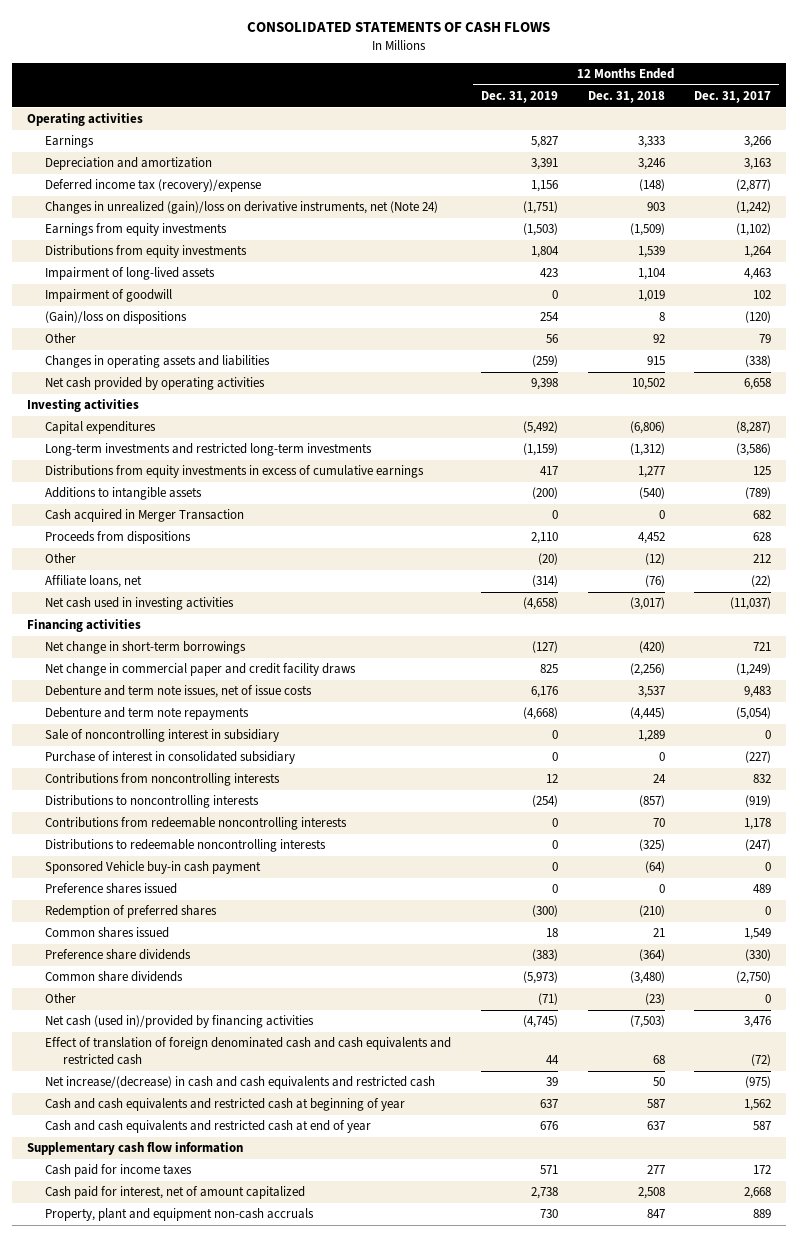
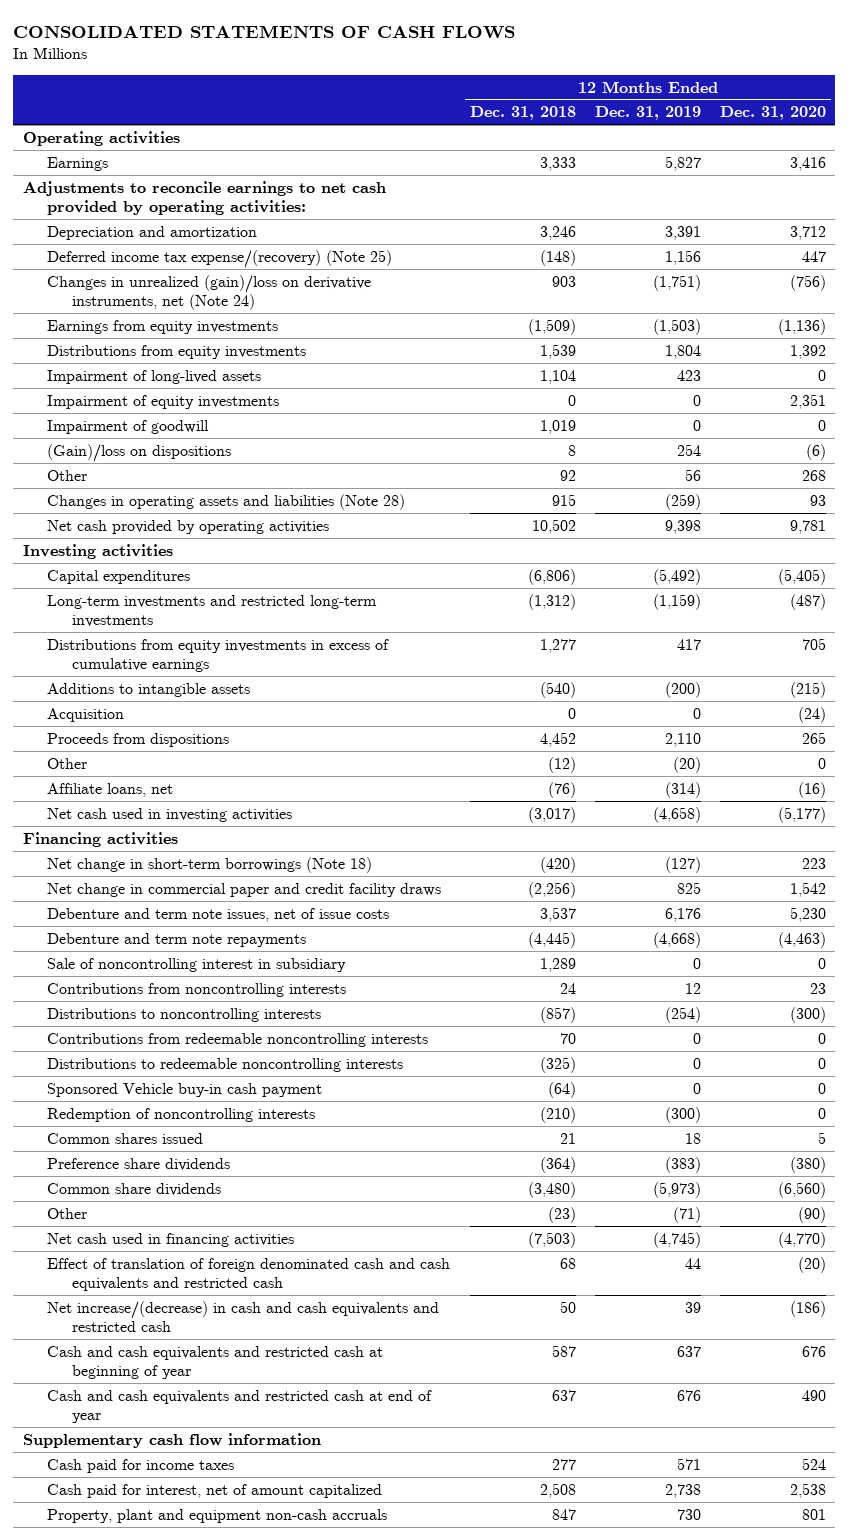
- | 12 Months Ended Dec. 31, 2019 | 12 Months Ended Dec. 31, 2018 | 12 Months Ended Dec. 31, 2017
+ | 12 Months Ended Dec. 31, 2018 | 12 Months Ended Dec. 31, 2019 | 12 Months Ended Dec. 31, 2020
+ Adjustments to reconcile earnings to net cash provided by operating activities:
- Deferred income tax (recovery)/expense | 1,156 | (148) | (2,877)
+ Deferred income tax expense/(recovery) (Note 25) | (148) | 1,156 | 447
+ Impairment of equity investments | 0 | 0 | 2,351
- Changes in operating assets and liabilities | (259) | 915 | (338)
+ Changes in operating assets and liabilities (Note 28) | 915 | (259) | 93
- Cash acquired in Merger Transaction | 0 | 0 | 682
+ Acquisition | 0 | 0 | (24)
- Net change in short-term borrowings | (127) | (420) | 721
+ Net change in short-term borrowings (Note 18) | (420) | (127) | 223
- Purchase of interest in consolidated subsidiary | 0 | 0 | (227)
- Preference shares issued | 0 | 0 | 489
- Redemption of preferred shares | (300) | (210) | 0
+ Redemption of noncontrolling interests | (210) | (300) | 0
- Net cash (used in)/provided by financing activities | (4,745) | (7,503) | 3,476
+ Net cash used in financing activities | (7,503) | (4,745) | (4,770)

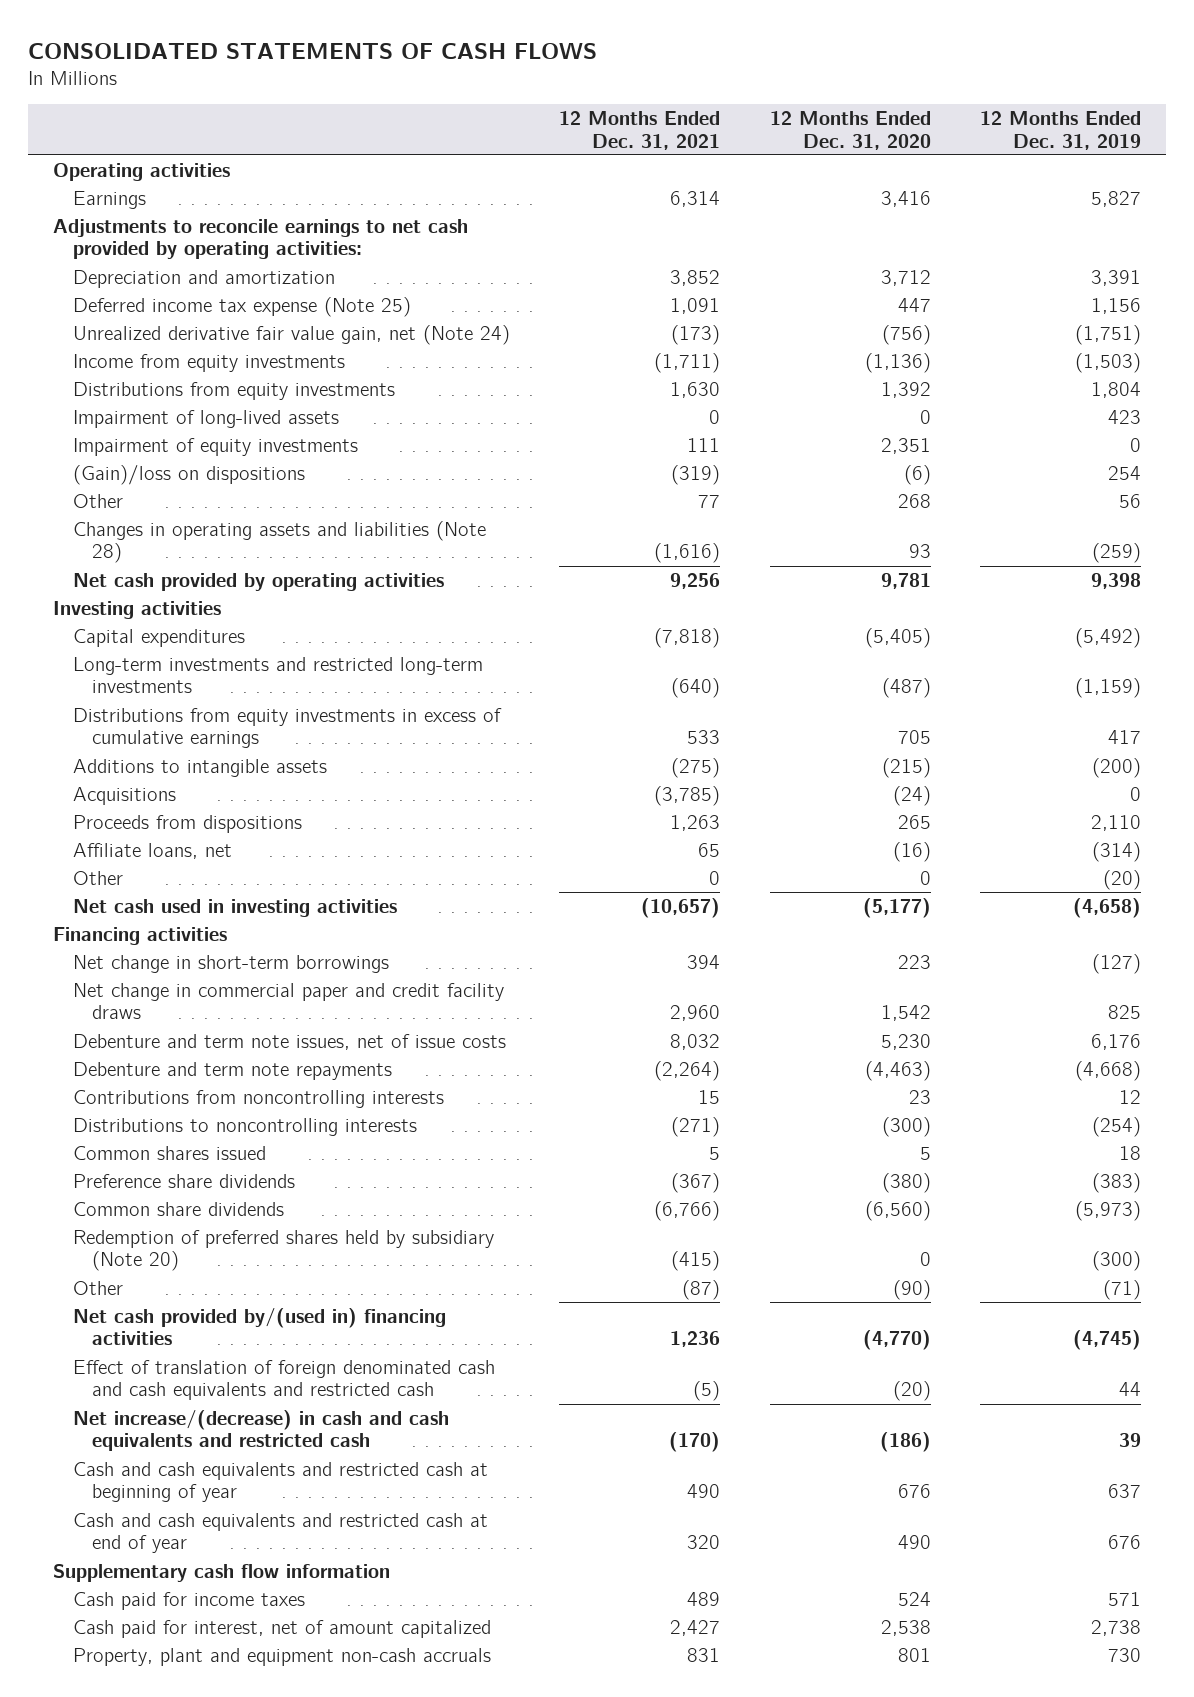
- | 12 Months Ended Dec. 31, 2018 | 12 Months Ended Dec. 31, 2019 | 12 Months Ended Dec. 31, 2020
+ | 12 Months Ended Dec. 31, 2021 | 12 Months Ended Dec. 31, 2020 | 12 Months Ended Dec. 31, 2019
- Deferred income tax expense/(recovery) (Note 25) | (148) | 1,156 | 447
- Changes in unrealized (gain)/loss on derivative instruments, net (Note 24) | 903 | (1,751) | (756)
- Earnings from equity investments | (1,509) | (1,503) | (1,136)
+ Deferred income tax expense (Note 25) | 1,091 | 447 | 1,156
+ Unrealized derivative fair value gain, net (Note 24) | (173) | (756) | (1,751)
+ Income from equity investments | (1,711) | (1,136) | (1,503)
- Impairment of goodwill | 1,019 | 0 | 0
- Acquisition | 0 | 0 | (24)
+ Acquisitions | (3,785) | (24) | 0
moved down: Other | 0 | 0 | (20)
- Net change in short-term borrowings (Note 18) | (420) | (127) | 223
+ Net change in short-term borrowings | 394 | 223 | (127)
- Sale of noncontrolling interest in subsidiary | 1,289 | 0 | 0
- Contributions from redeemable noncontrolling interests | 70 | 0 | 0
- Distributions to redeemable noncontrolling interests | (325) | 0 | 0
- Sponsored Vehicle buy-in cash payment | (64) | 0 | 0
- Redemption of noncontrolling interests | (210) | (300) | 0
+ Redemption of preferred shares held by subsidiary (Note 20) | (415) | 0 | (300)
- Net cash used in financing activities | (7,503) | (4,745) | (4,770)
+ Net cash provided by/(used in) financing activities | 1,236 | (4,770) | (4,745)

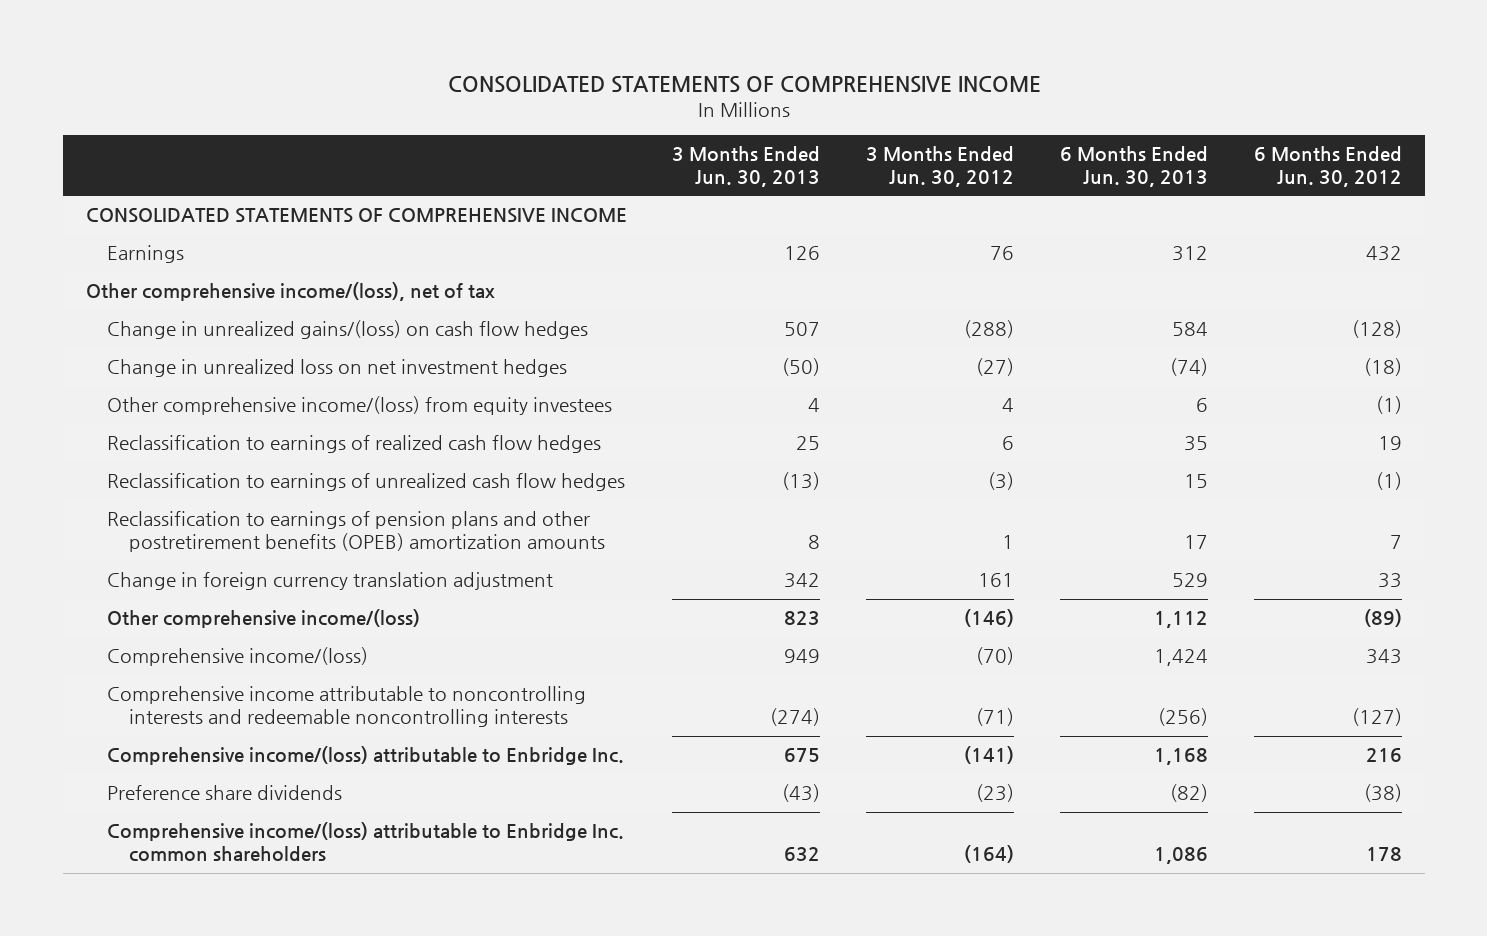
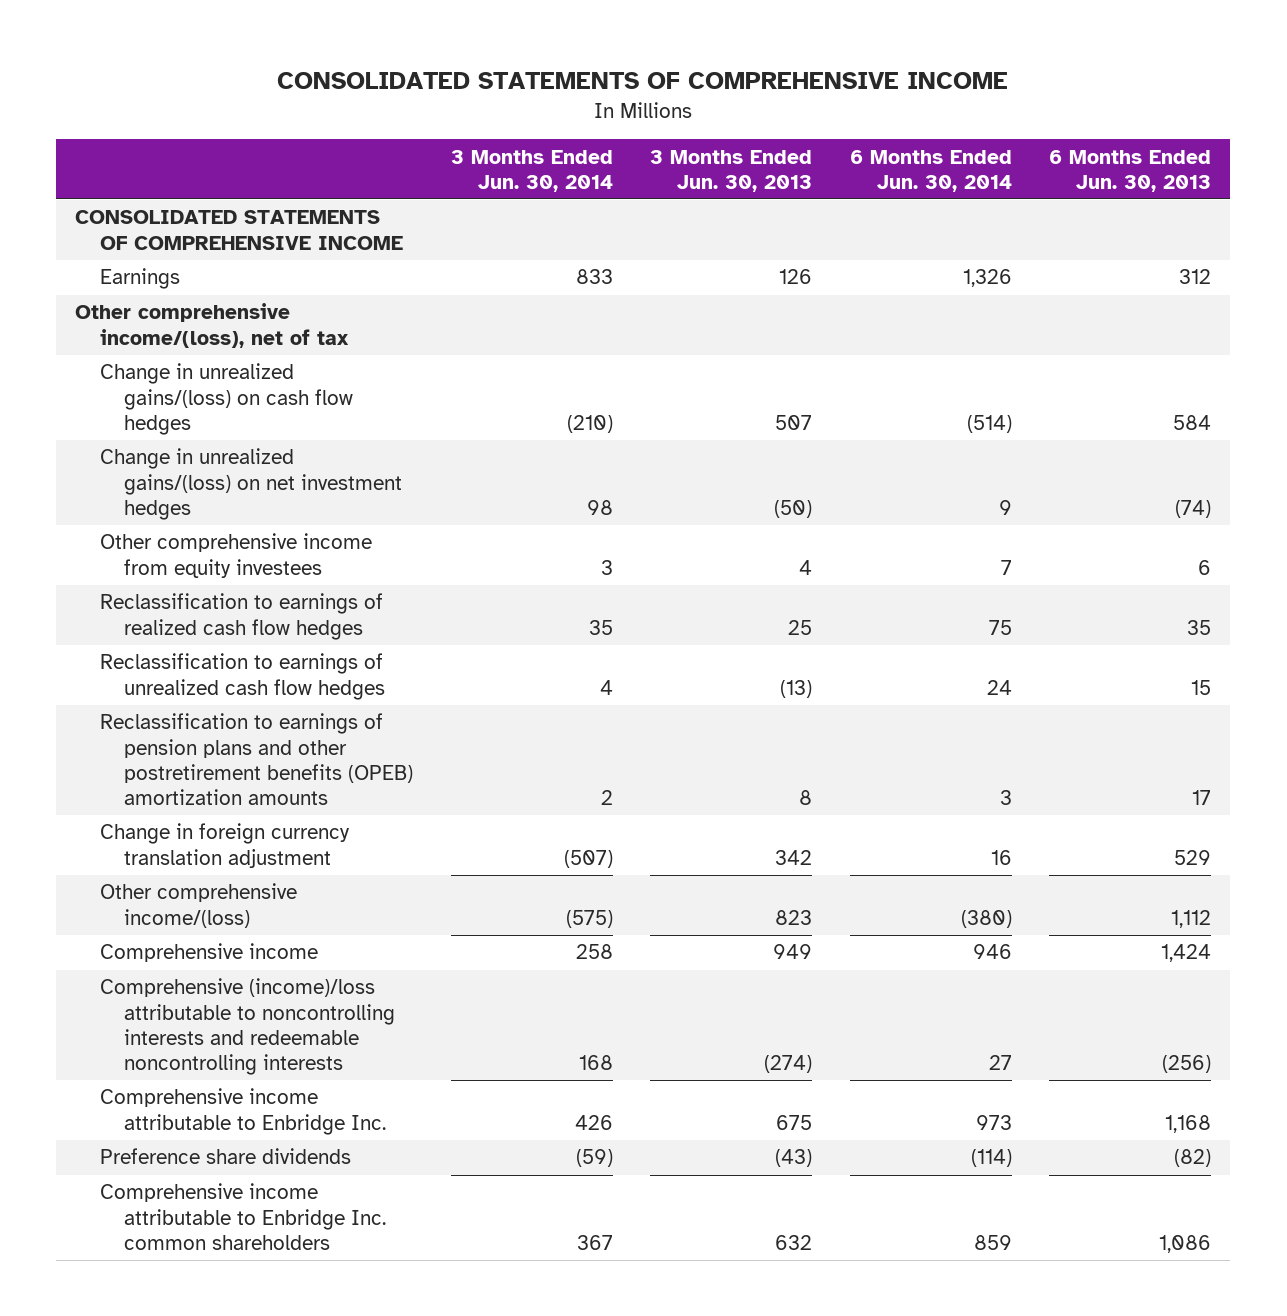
- | 3 Months Ended Jun. 30, 2013 | 3 Months Ended Jun. 30, 2012 | 6 Months Ended Jun. 30, 2013 | 6 Months Ended Jun. 30, 2012
+ | 3 Months Ended Jun. 30, 2014 | 3 Months Ended Jun. 30, 2013 | 6 Months Ended Jun. 30, 2014 | 6 Months Ended Jun. 30, 2013
- Change in unrealized loss on net investment hedges | (50) | (27) | (74) | (18)
- Other comprehensive income/(loss) from equity investees | 4 | 4 | 6 | (1)
+ Change in unrealized gains/(loss) on net investment hedges | 98 | (50) | 9 | (74)
+ Other comprehensive income from equity investees | 3 | 4 | 7 | 6
- Comprehensive income/(loss) | 949 | (70) | 1,424 | 343
- Comprehensive income attributable to noncontrolling interests and redeemable noncontrolling interests | (274) | (71) | (256) | (127)
- Comprehensive income/(loss) attributable to Enbridge Inc. | 675 | (141) | 1,168 | 216
+ Comprehensive income | 258 | 949 | 946 | 1,424
+ Comprehensive (income)/loss attributable to noncontrolling interests and redeemable noncontrolling interests | 168 | (274) | 27 | (256)
+ Comprehensive income attributable to Enbridge Inc. | 426 | 675 | 973 | 1,168
- Comprehensive income/(loss) attributable to Enbridge Inc. common shareholders | 632 | (164) | 1,086 | 178
+ Comprehensive income attributable to Enbridge Inc. common shareholders | 367 | 632 | 859 | 1,086

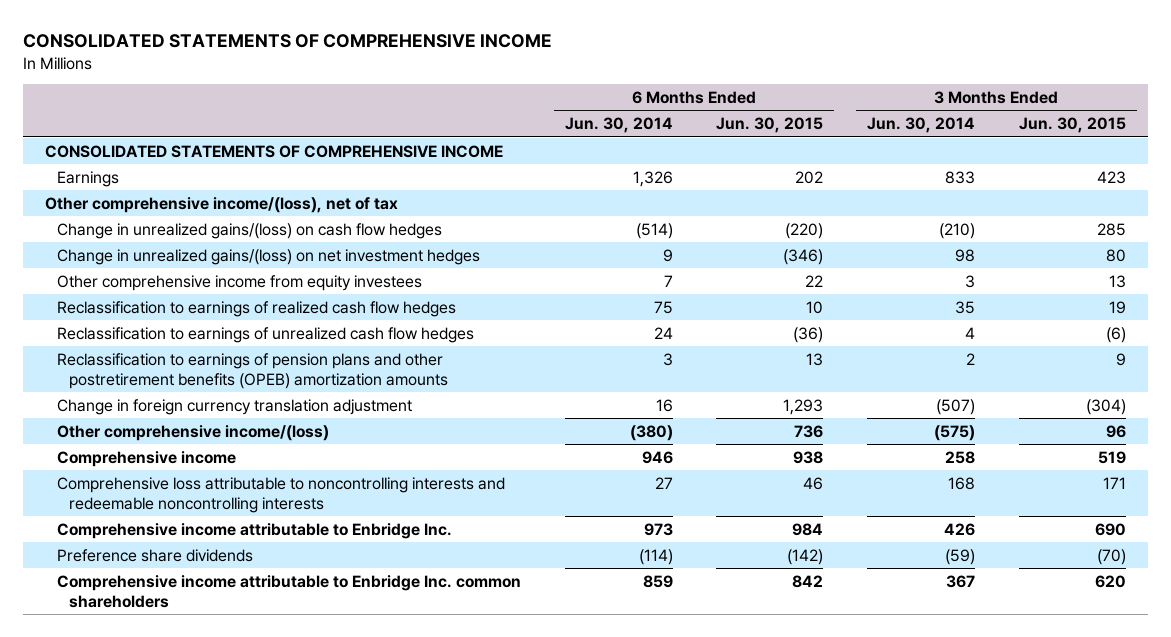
- | 3 Months Ended Jun. 30, 2014 | 3 Months Ended Jun. 30, 2013 | 6 Months Ended Jun. 30, 2014 | 6 Months Ended Jun. 30, 2013
+ | 6 Months Ended Jun. 30, 2014 | 6 Months Ended Jun. 30, 2015 | 3 Months Ended Jun. 30, 2014 | 3 Months Ended Jun. 30, 2015
- Comprehensive (income)/loss attributable to noncontrolling interests and redeemable noncontrolling interests | 168 | (274) | 27 | (256)
+ Comprehensive loss attributable to noncontrolling interests and redeemable noncontrolling interests | 27 | 46 | 168 | 171

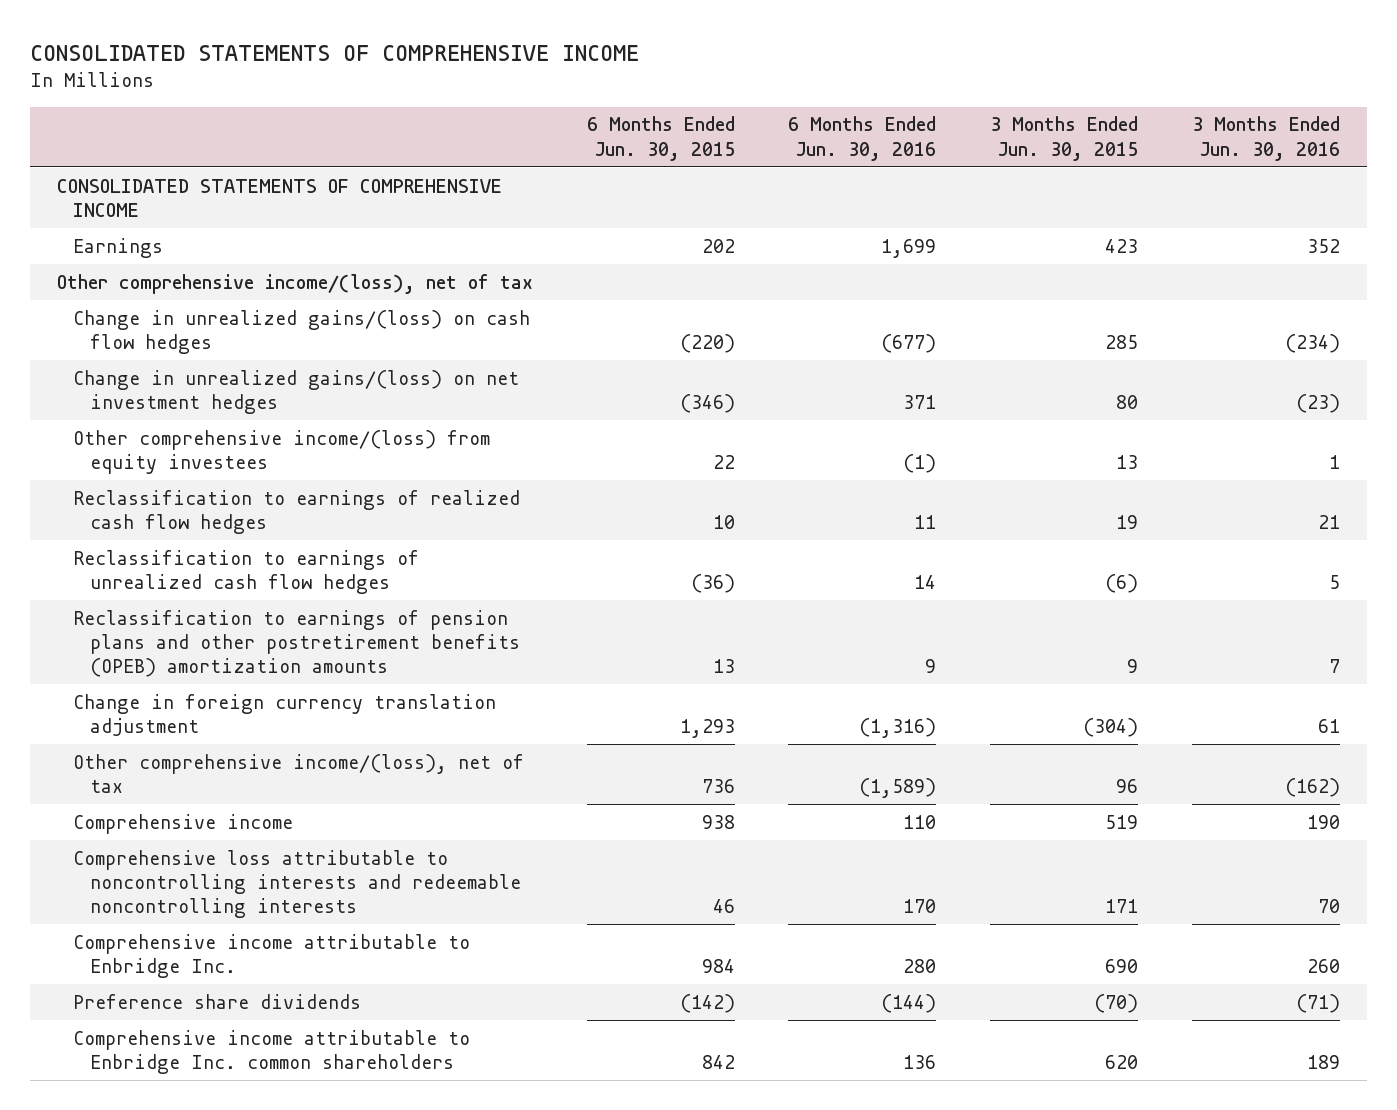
- | 6 Months Ended Jun. 30, 2014 | 6 Months Ended Jun. 30, 2015 | 3 Months Ended Jun. 30, 2014 | 3 Months Ended Jun. 30, 2015
+ | 6 Months Ended Jun. 30, 2015 | 6 Months Ended Jun. 30, 2016 | 3 Months Ended Jun. 30, 2015 | 3 Months Ended Jun. 30, 2016
- Other comprehensive income from equity investees | 7 | 22 | 3 | 13
+ Other comprehensive income/(loss) from equity investees | 22 | (1) | 13 | 1
- Other comprehensive income/(loss) | (380) | 736 | (575) | 96
+ Other comprehensive income/(loss), net of tax | 736 | (1,589) | 96 | (162)

